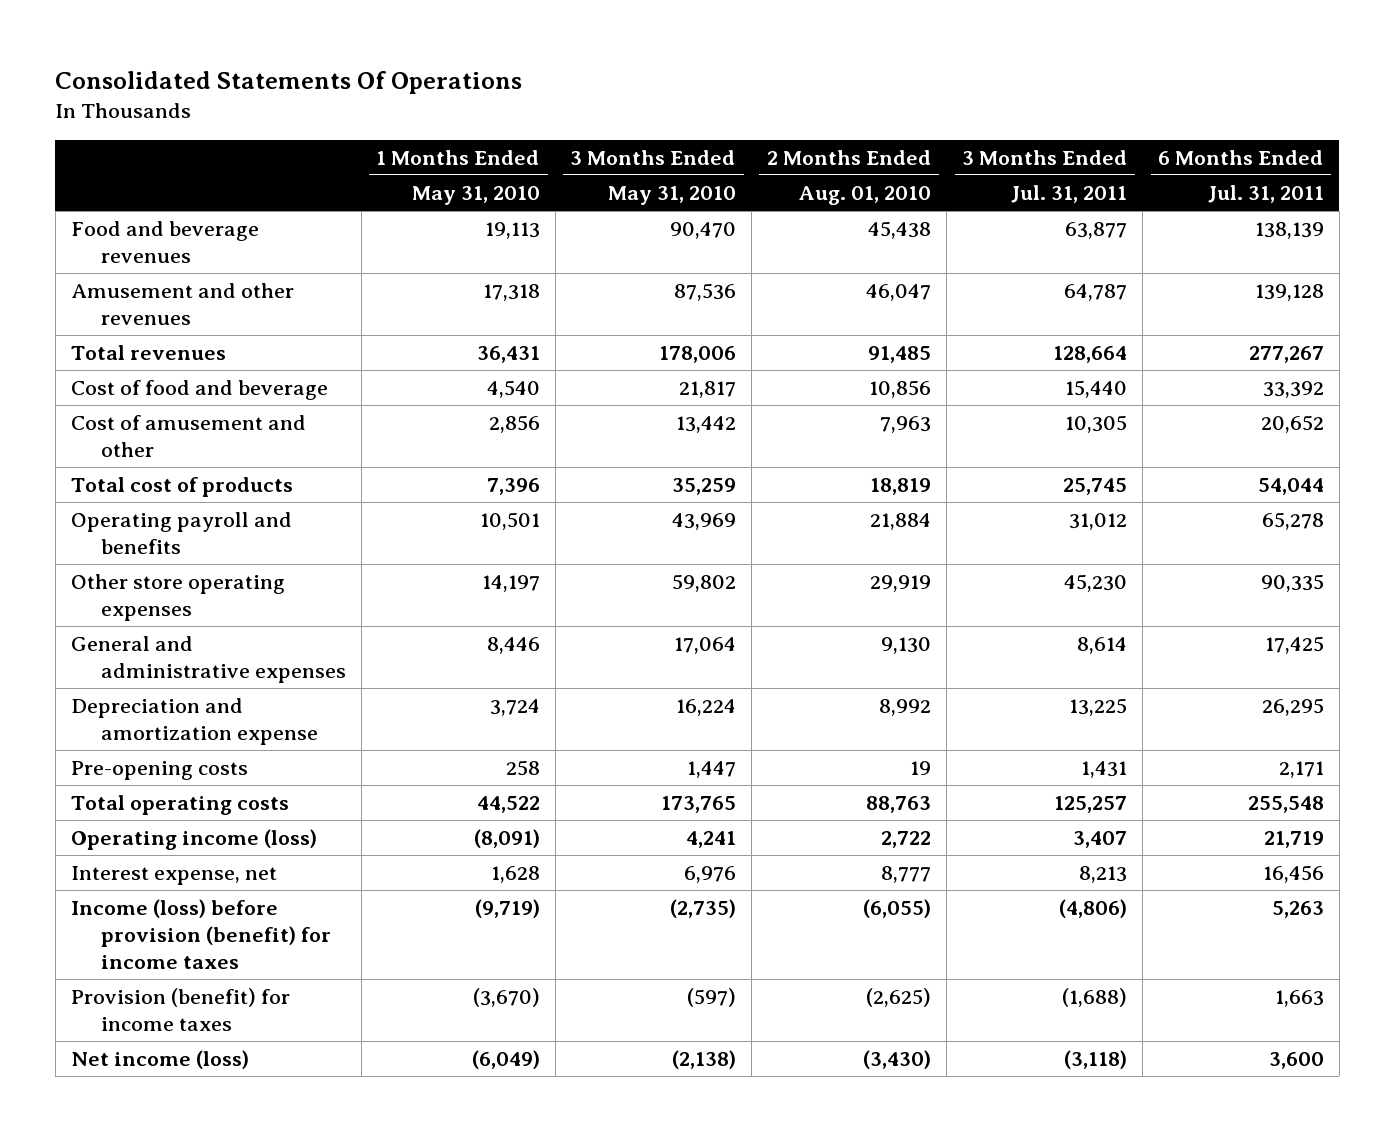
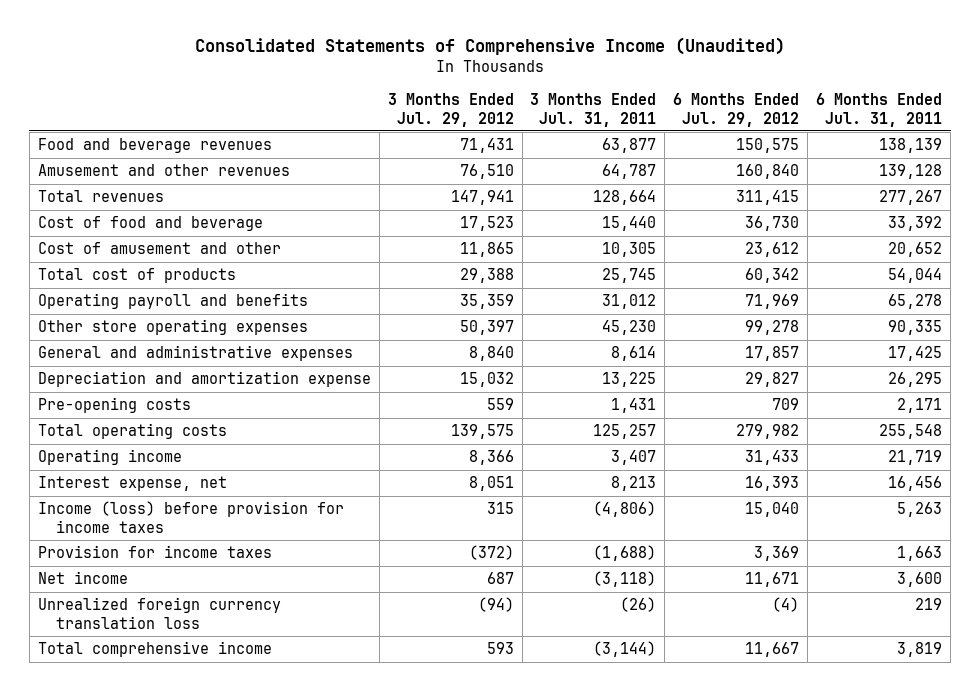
- Consolidated Statements Of Operations
+ Consolidated Statements of Comprehensive Income (Unaudited)
- | 1 Months Ended May 31, 2010 | 3 Months Ended May 31, 2010 | 2 Months Ended Aug. 01, 2010 | 3 Months Ended Jul. 31, 2011 | 6 Months Ended Jul. 31, 2011
+ | 3 Months Ended Jul. 29, 2012 | 3 Months Ended Jul. 31, 2011 | 6 Months Ended Jul. 29, 2012 | 6 Months Ended Jul. 31, 2011
- Operating income (loss) | (8,091) | 4,241 | 2,722 | 3,407 | 21,719
+ Operating income | 8,366 | 3,407 | 31,433 | 21,719
- Income (loss) before provision (benefit) for income taxes | (9,719) | (2,735) | (6,055) | (4,806) | 5,263
- Provision (benefit) for income taxes | (3,670) | (597) | (2,625) | (1,688) | 1,663
- Net income (loss) | (6,049) | (2,138) | (3,430) | (3,118) | 3,600
+ Income (loss) before provision for income taxes | 315 | (4,806) | 15,040 | 5,263
+ Provision for income taxes | (372) | (1,688) | 3,369 | 1,663
+ Net income | 687 | (3,118) | 11,671 | 3,600
+ Unrealized foreign currency translation loss | (94) | (26) | (4) | 219
+ Total comprehensive income | 593 | (3,144) | 11,667 | 3,819

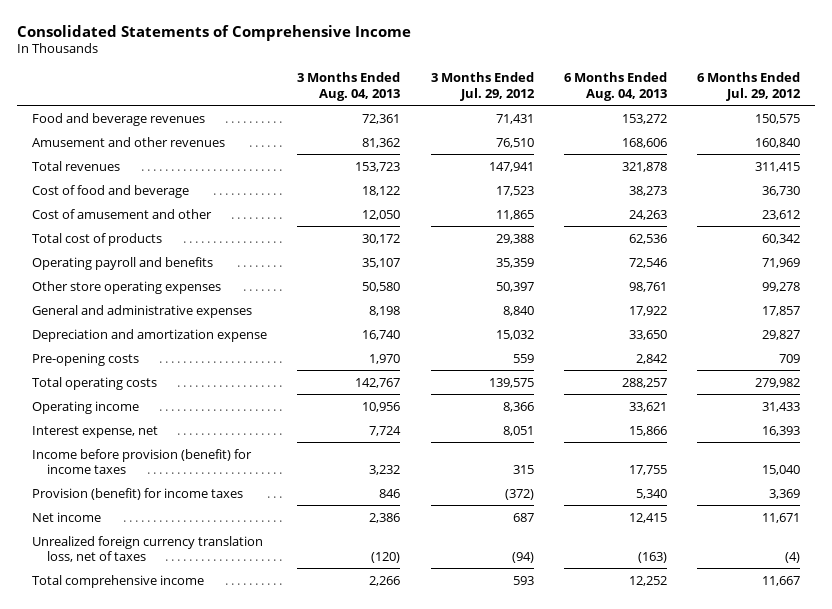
- Consolidated Statements of Comprehensive Income (Unaudited)
+ Consolidated Statements of Comprehensive Income
- | 3 Months Ended Jul. 29, 2012 | 3 Months Ended Jul. 31, 2011 | 6 Months Ended Jul. 29, 2012 | 6 Months Ended Jul. 31, 2011
+ | 3 Months Ended Aug. 04, 2013 | 3 Months Ended Jul. 29, 2012 | 6 Months Ended Aug. 04, 2013 | 6 Months Ended Jul. 29, 2012
- Income (loss) before provision for income taxes | 315 | (4,806) | 15,040 | 5,263
- Provision for income taxes | (372) | (1,688) | 3,369 | 1,663
+ Income before provision (benefit) for income taxes | 3,232 | 315 | 17,755 | 15,040
+ Provision (benefit) for income taxes | 846 | (372) | 5,340 | 3,369
- Unrealized foreign currency translation loss | (94) | (26) | (4) | 219
+ Unrealized foreign currency translation loss, net of taxes | (120) | (94) | (163) | (4)

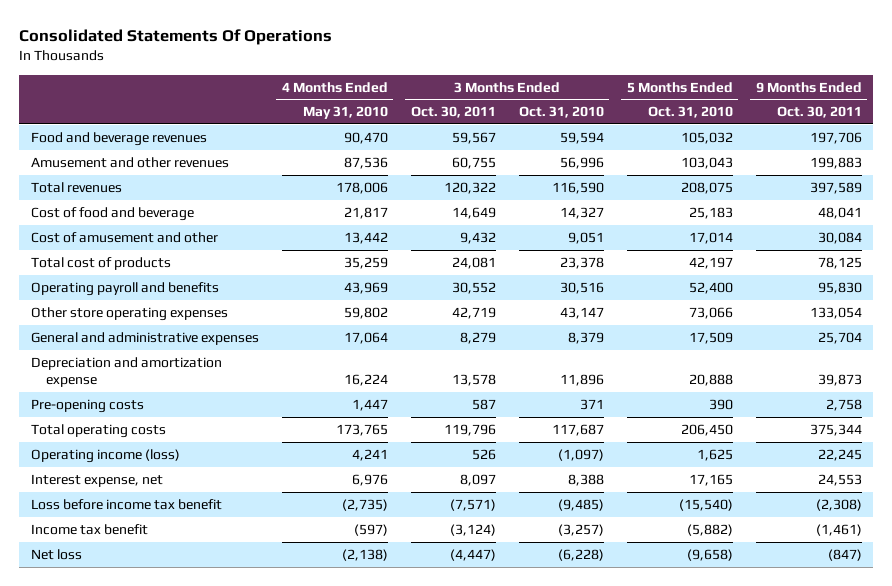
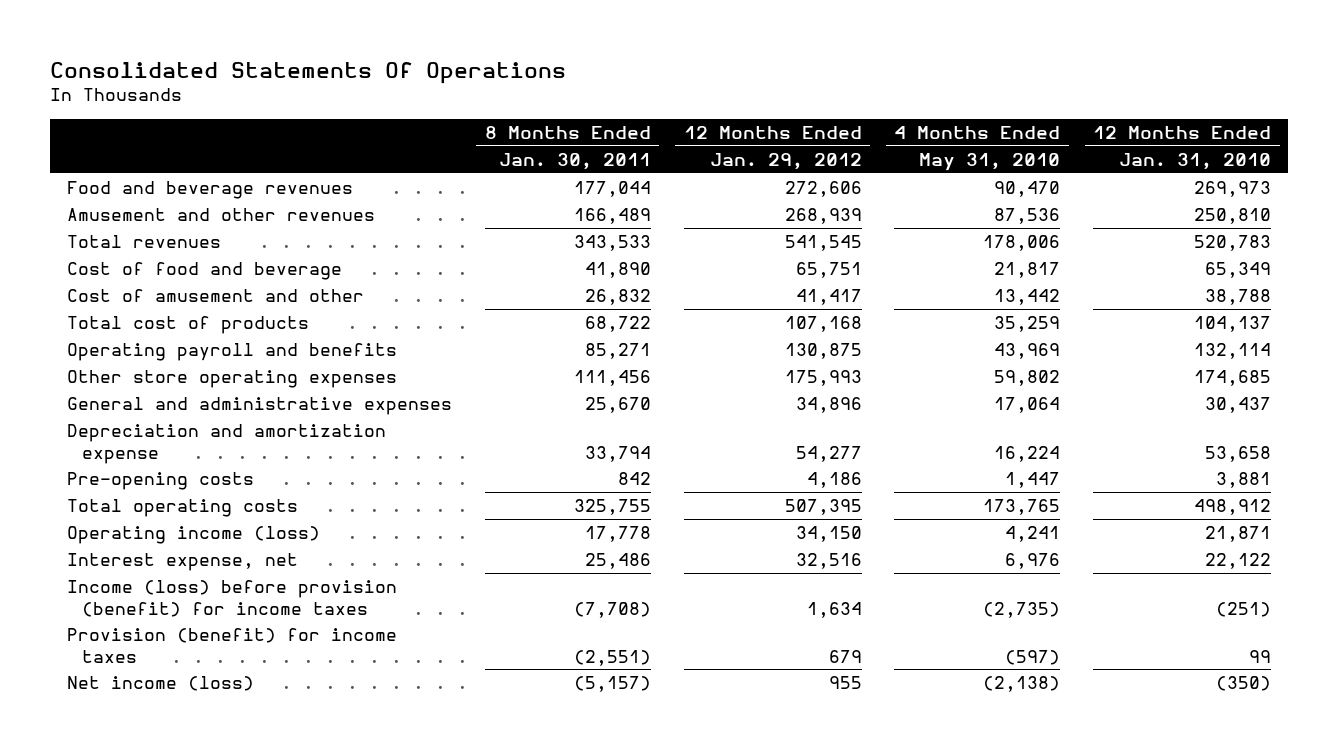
- | 4 Months Ended May 31, 2010 | 3 Months Ended Oct. 30, 2011 | 3 Months Ended Oct. 31, 2010 | 5 Months Ended Oct. 31, 2010 | 9 Months Ended Oct. 30, 2011
+ | 8 Months Ended Jan. 30, 2011 | 12 Months Ended Jan. 29, 2012 | 4 Months Ended May 31, 2010 | 12 Months Ended Jan. 31, 2010
- Loss before income tax benefit | (2,735) | (7,571) | (9,485) | (15,540) | (2,308)
- Income tax benefit | (597) | (3,124) | (3,257) | (5,882) | (1,461)
- Net loss | (2,138) | (4,447) | (6,228) | (9,658) | (847)
+ Income (loss) before provision (benefit) for income taxes | (7,708) | 1,634 | (2,735) | (251)
+ Provision (benefit) for income taxes | (2,551) | 679 | (597) | 99
+ Net income (loss) | (5,157) | 955 | (2,138) | (350)

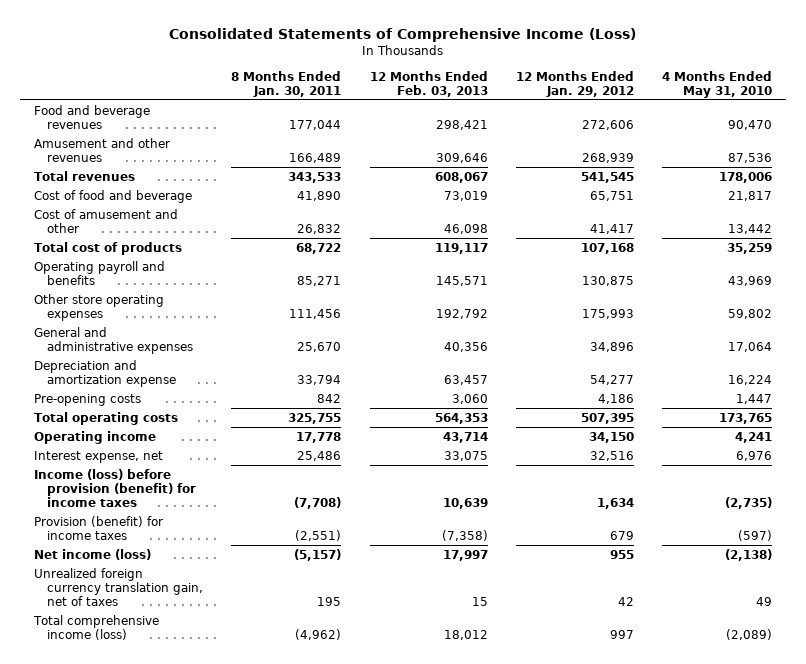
- Consolidated Statements Of Operations
+ Consolidated Statements of Comprehensive Income (Loss)
- | 8 Months Ended Jan. 30, 2011 | 12 Months Ended Jan. 29, 2012 | 4 Months Ended May 31, 2010 | 12 Months Ended Jan. 31, 2010
+ | 8 Months Ended Jan. 30, 2011 | 12 Months Ended Feb. 03, 2013 | 12 Months Ended Jan. 29, 2012 | 4 Months Ended May 31, 2010
- Operating income (loss) | 17,778 | 34,150 | 4,241 | 21,871
+ Operating income | 17,778 | 43,714 | 34,150 | 4,241
+ Unrealized foreign currency translation gain, net of taxes | 195 | 15 | 42 | 49
+ Total comprehensive income (loss) | (4,962) | 18,012 | 997 | (2,089)

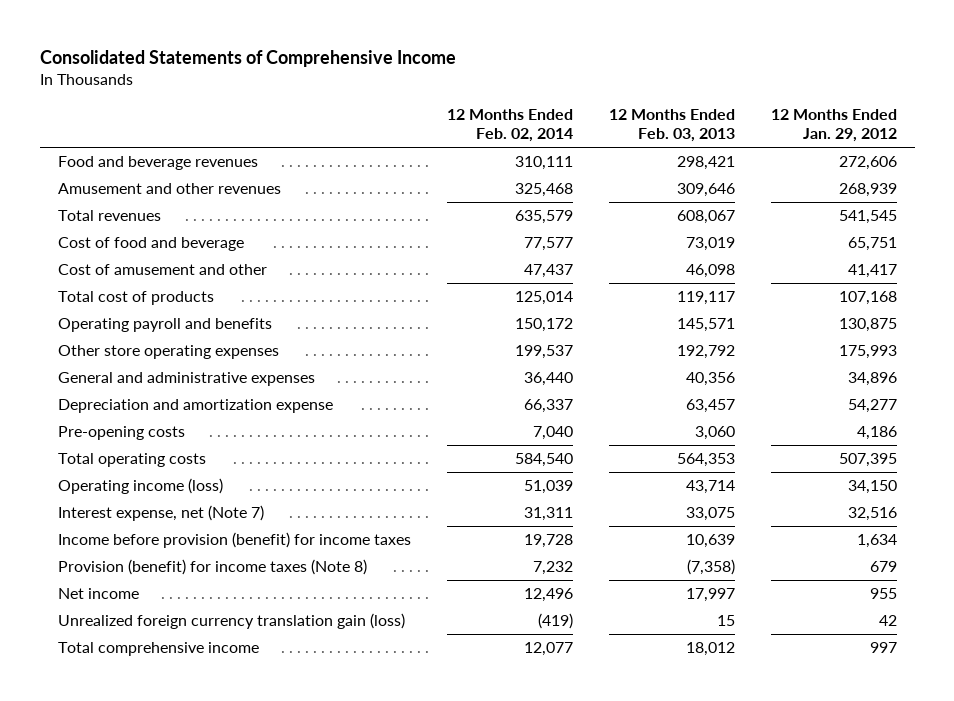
- Consolidated Statements of Comprehensive Income (Loss)
+ Consolidated Statements of Comprehensive Income
- | 8 Months Ended Jan. 30, 2011 | 12 Months Ended Feb. 03, 2013 | 12 Months Ended Jan. 29, 2012 | 4 Months Ended May 31, 2010
+ | 12 Months Ended Feb. 02, 2014 | 12 Months Ended Feb. 03, 2013 | 12 Months Ended Jan. 29, 2012
- Operating income | 17,778 | 43,714 | 34,150 | 4,241
- Interest expense, net | 25,486 | 33,075 | 32,516 | 6,976
- Income (loss) before provision (benefit) for income taxes | (7,708) | 10,639 | 1,634 | (2,735)
- Provision (benefit) for income taxes | (2,551) | (7,358) | 679 | (597)
- Net income (loss) | (5,157) | 17,997 | 955 | (2,138)
- Unrealized foreign currency translation gain, net of taxes | 195 | 15 | 42 | 49
- Total comprehensive income (loss) | (4,962) | 18,012 | 997 | (2,089)
+ Operating income (loss) | 51,039 | 43,714 | 34,150
+ Interest expense, net (Note 7) | 31,311 | 33,075 | 32,516
+ Income before provision (benefit) for income taxes | 19,728 | 10,639 | 1,634
+ Provision (benefit) for income taxes (Note 8) | 7,232 | (7,358) | 679
+ Net income | 12,496 | 17,997 | 955
+ Unrealized foreign currency translation gain (loss) | (419) | 15 | 42
+ Total comprehensive income | 12,077 | 18,012 | 997

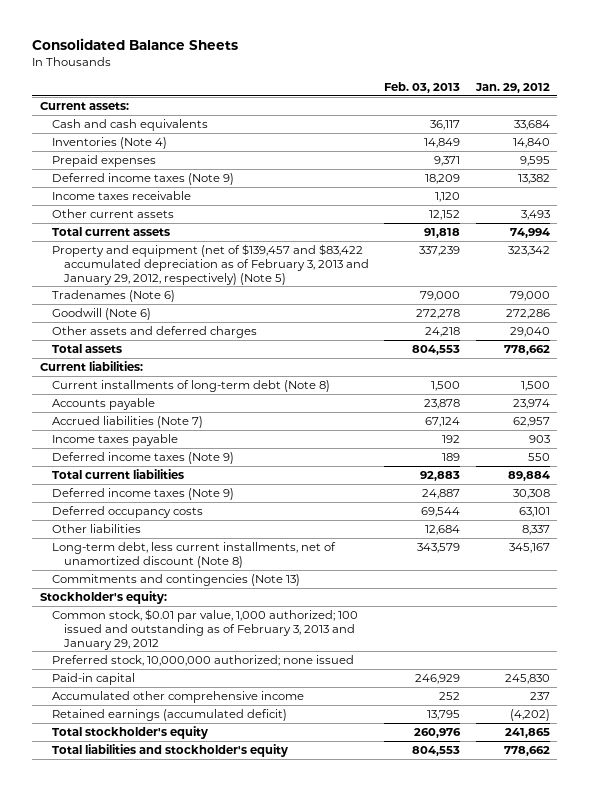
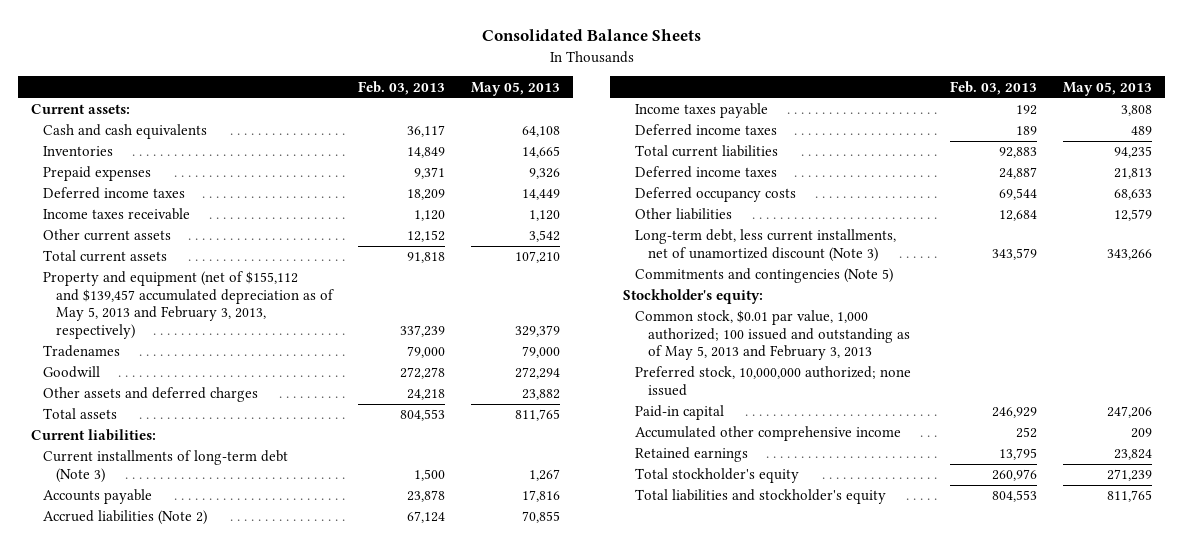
- | Feb. 03, 2013 | Jan. 29, 2012
+ | Feb. 03, 2013 | May 05, 2013
- Inventories (Note 4) | 14,849 | 14,840
+ Inventories | 14,849 | 14,665
- Deferred income taxes (Note 9) | 18,209 | 13,382
+ Deferred income taxes | 18,209 | 14,449
- Property and equipment (net of $139,457 and $83,422 accumulated depreciation as of February 3, 2013 and January 29, 2012, respectively) (Note 5) | 337,239 | 323,342
- Tradenames (Note 6) | 79,000 | 79,000
- Goodwill (Note 6) | 272,278 | 272,286
+ Property and equipment (net of $155,112 and $139,457 accumulated depreciation as of May 5, 2013 and February 3, 2013, respectively) | 337,239 | 329,379
+ Tradenames | 79,000 | 79,000
+ Goodwill | 272,278 | 272,294
- Current installments of long-term debt (Note 8) | 1,500 | 1,500
+ Current installments of long-term debt (Note 3) | 1,500 | 1,267
- Accrued liabilities (Note 7) | 67,124 | 62,957
+ Accrued liabilities (Note 2) | 67,124 | 70,855
- Deferred income taxes (Note 9) | 189 | 550
+ Deferred income taxes | 189 | 489
- Deferred income taxes (Note 9) | 24,887 | 30,308
+ Deferred income taxes | 24,887 | 21,813
- Long-term debt, less current installments, net of unamortized discount (Note 8) | 343,579 | 345,167
- Commitments and contingencies (Note 13)
+ Long-term debt, less current installments, net of unamortized discount (Note 3) | 343,579 | 343,266
+ Commitments and contingencies (Note 5)
- Common stock, $0.01 par value, 1,000 authorized; 100 issued and outstanding as of February 3, 2013 and January 29, 2012
+ Common stock, $0.01 par value, 1,000 authorized; 100 issued and outstanding as of May 5, 2013 and February 3, 2013
- Retained earnings (accumulated deficit) | 13,795 | (4,202)
+ Retained earnings | 13,795 | 23,824

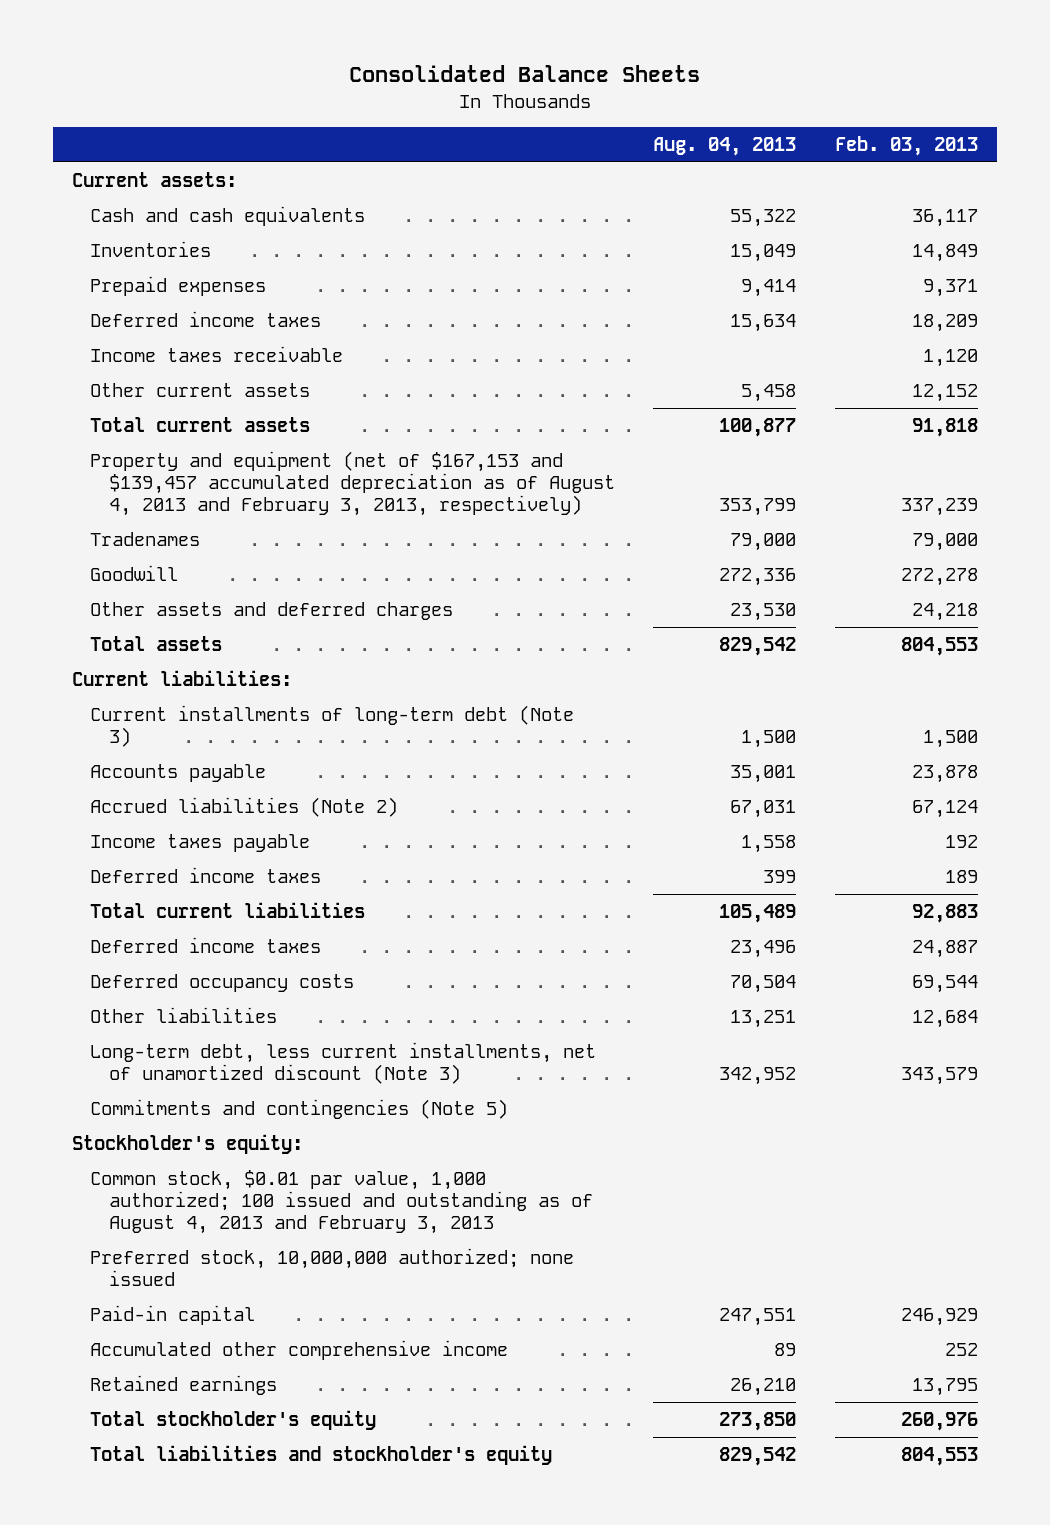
- | Feb. 03, 2013 | May 05, 2013
+ | Aug. 04, 2013 | Feb. 03, 2013
- Property and equipment (net of $155,112 and $139,457 accumulated depreciation as of May 5, 2013 and February 3, 2013, respectively) | 337,239 | 329,379
+ Property and equipment (net of $167,153 and $139,457 accumulated depreciation as of August 4, 2013 and February 3, 2013, respectively) | 353,799 | 337,239
- Common stock, $0.01 par value, 1,000 authorized; 100 issued and outstanding as of May 5, 2013 and February 3, 2013
+ Common stock, $0.01 par value, 1,000 authorized; 100 issued and outstanding as of August 4, 2013 and February 3, 2013

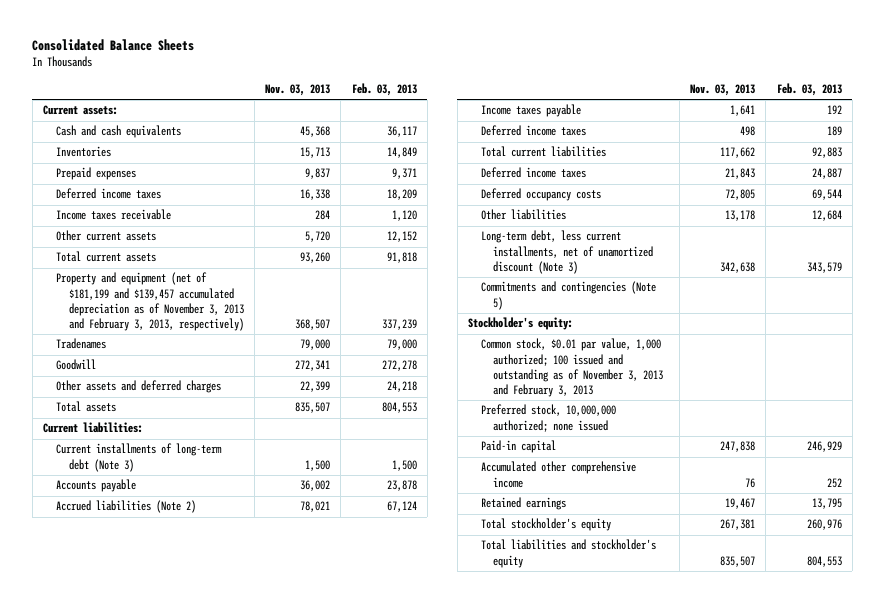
- | Aug. 04, 2013 | Feb. 03, 2013
+ | Nov. 03, 2013 | Feb. 03, 2013
- Property and equipment (net of $167,153 and $139,457 accumulated depreciation as of August 4, 2013 and February 3, 2013, respectively) | 353,799 | 337,239
+ Property and equipment (net of $181,199 and $139,457 accumulated depreciation as of November 3, 2013 and February 3, 2013, respectively) | 368,507 | 337,239
- Common stock, $0.01 par value, 1,000 authorized; 100 issued and outstanding as of August 4, 2013 and February 3, 2013
+ Common stock, $0.01 par value, 1,000 authorized; 100 issued and outstanding as of November 3, 2013 and February 3, 2013

